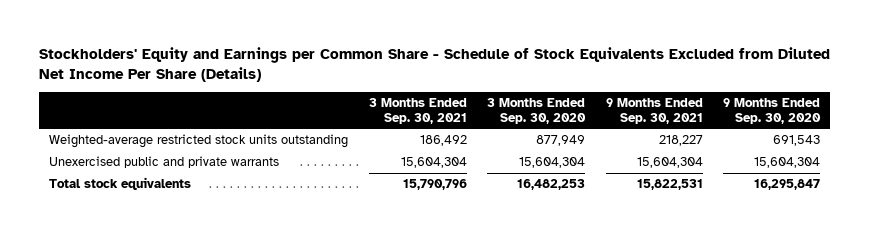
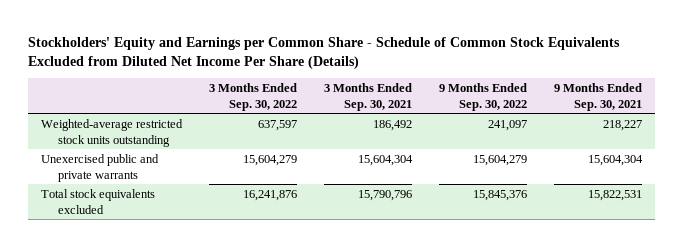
- Stockholders' Equity and Earnings per Common Share - Schedule of Stock Equivalents Excluded from Diluted Net Income Per Share (Details)
+ Stockholders' Equity and Earnings per Common Share - Schedule of Common Stock Equivalents Excluded from Diluted Net Income Per Share (Details)
- | 3 Months Ended Sep. 30, 2021 | 3 Months Ended Sep. 30, 2020 | 9 Months Ended Sep. 30, 2021 | 9 Months Ended Sep. 30, 2020
+ | 3 Months Ended Sep. 30, 2022 | 3 Months Ended Sep. 30, 2021 | 9 Months Ended Sep. 30, 2022 | 9 Months Ended Sep. 30, 2021
- Total stock equivalents | 15,790,796 | 16,482,253 | 15,822,531 | 16,295,847
+ Total stock equivalents excluded | 16,241,876 | 15,790,796 | 15,845,376 | 15,822,531

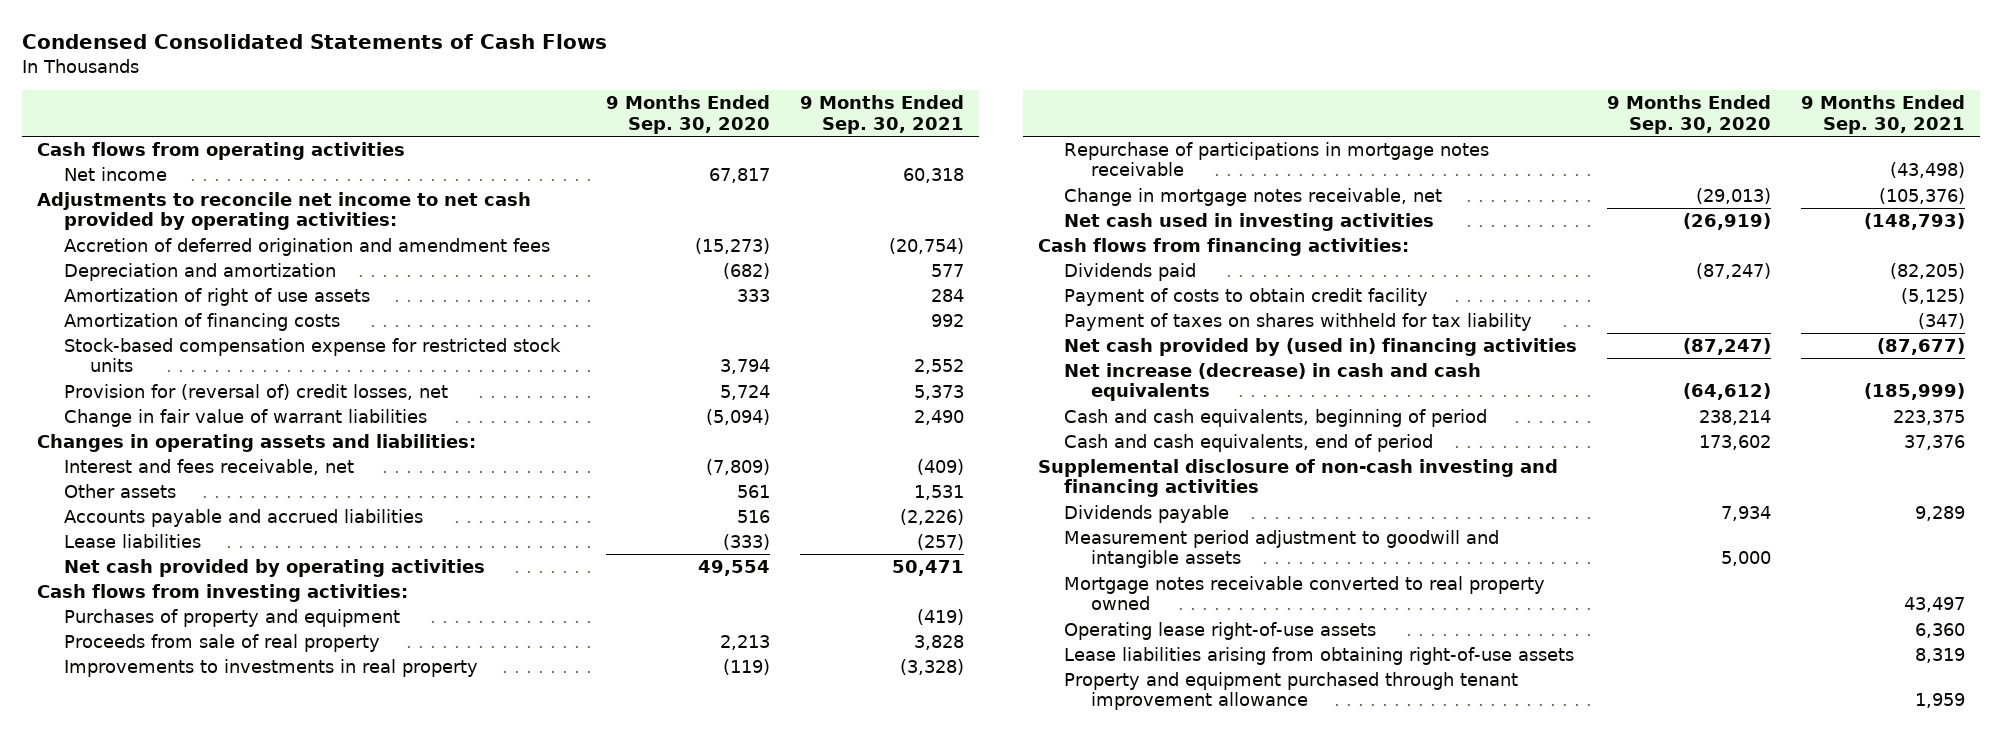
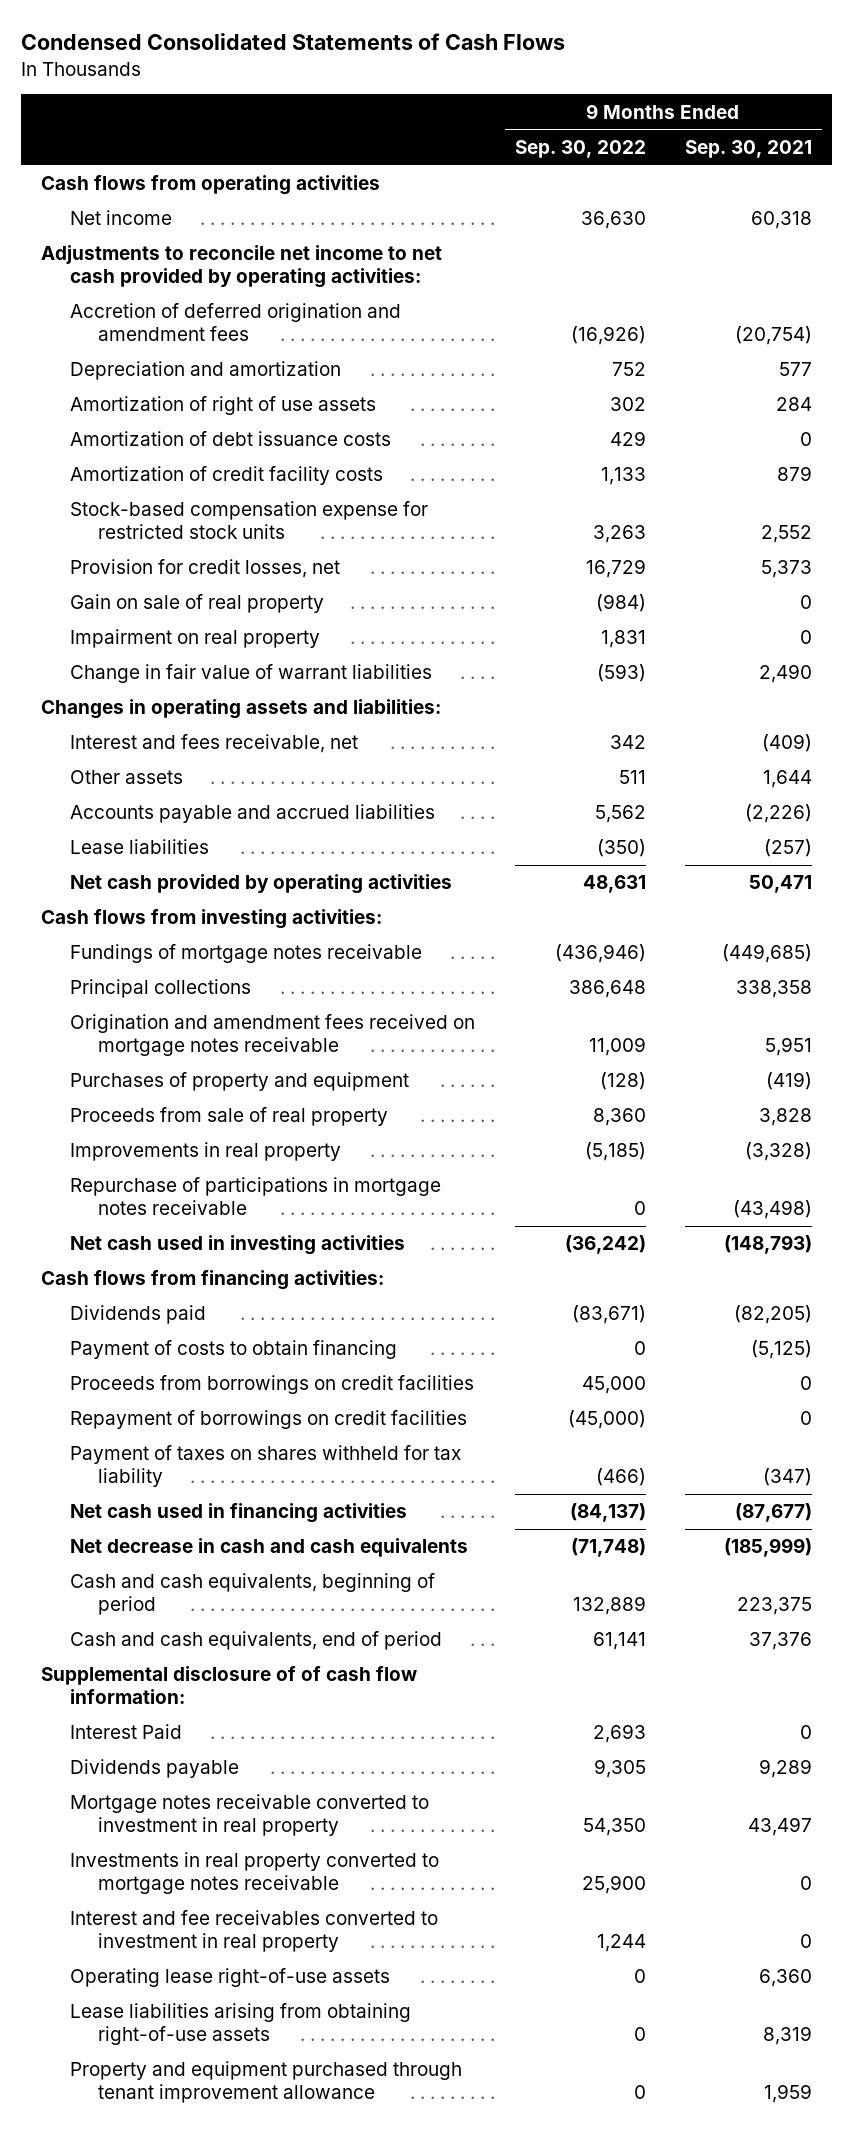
- | 9 Months Ended Sep. 30, 2020 | 9 Months Ended Sep. 30, 2021
+ | 9 Months Ended Sep. 30, 2022 | 9 Months Ended Sep. 30, 2021
- Amortization of financing costs | | 992
+ Amortization of debt issuance costs | 429 | 0
+ Amortization of credit facility costs | 1,133 | 879
- Provision for (reversal of) credit losses, net | 5,724 | 5,373
+ Provision for credit losses, net | 16,729 | 5,373
+ Gain on sale of real property | (984) | 0
+ Impairment on real property | 1,831 | 0
- Other assets | 561 | 1,531
+ Other assets | 511 | 1,644
+ Fundings of mortgage notes receivable | (436,946) | (449,685)
+ Principal collections | 386,648 | 338,358
+ Origination and amendment fees received on mortgage notes receivable | 11,009 | 5,951
- Improvements to investments in real property | (119) | (3,328)
+ Improvements in real property | (5,185) | (3,328)
- Change in mortgage notes receivable, net | (29,013) | (105,376)
- Payment of costs to obtain credit facility | | (5,125)
+ Payment of costs to obtain financing | 0 | (5,125)
+ Proceeds from borrowings on credit facilities | 45,000 | 0
+ Repayment of borrowings on credit facilities | (45,000) | 0
- Net cash provided by (used in) financing activities | (87,247) | (87,677)
- Net increase (decrease) in cash and cash equivalents | (64,612) | (185,999)
+ Net cash used in financing activities | (84,137) | (87,677)
+ Net decrease in cash and cash equivalents | (71,748) | (185,999)
- Supplemental disclosure of non-cash investing and financing activities
+ Supplemental disclosure of of cash flow information:
+ Interest Paid | 2,693 | 0
- Measurement period adjustment to goodwill and intangible assets | 5,000 |
- Mortgage notes receivable converted to real property owned | | 43,497
+ Mortgage notes receivable converted to investment in real property | 54,350 | 43,497
+ Investments in real property converted to mortgage notes receivable | 25,900 | 0
+ Interest and fee receivables converted to investment in real property | 1,244 | 0

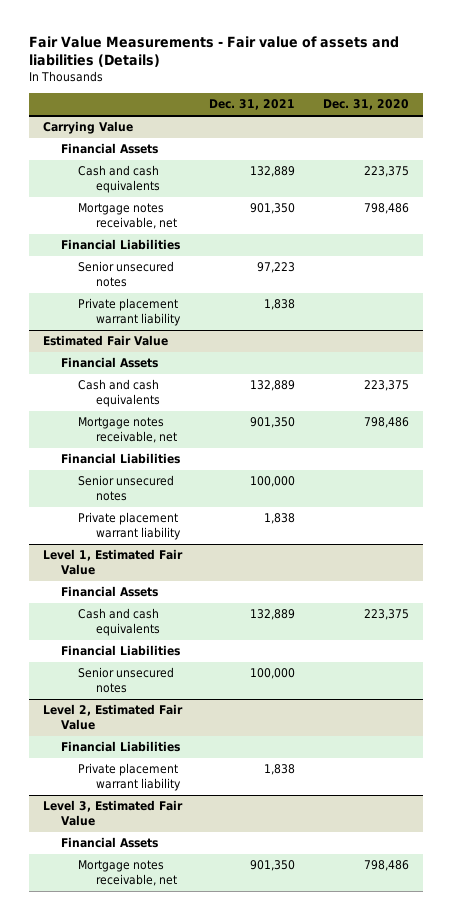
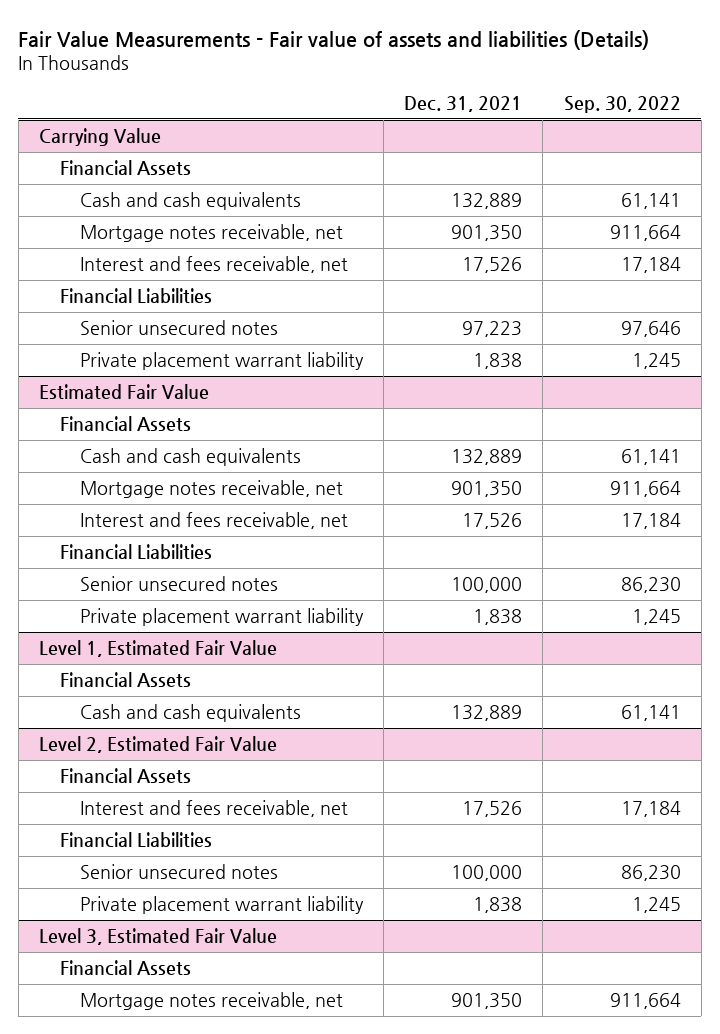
- | Dec. 31, 2021 | Dec. 31, 2020
+ | Dec. 31, 2021 | Sep. 30, 2022
@ Carrying Value
+ Interest and fees receivable, net | 17,526 | 17,184
@ Estimated Fair Value
+ Interest and fees receivable, net | 17,526 | 17,184
@ Level 1, Estimated Fair Value
- Financial Liabilities
- Senior unsecured notes | 100,000 |
@ Level 2, Estimated Fair Value
+ Financial Assets
+ Interest and fees receivable, net | 17,526 | 17,184
+ Senior unsecured notes | 100,000 | 86,230

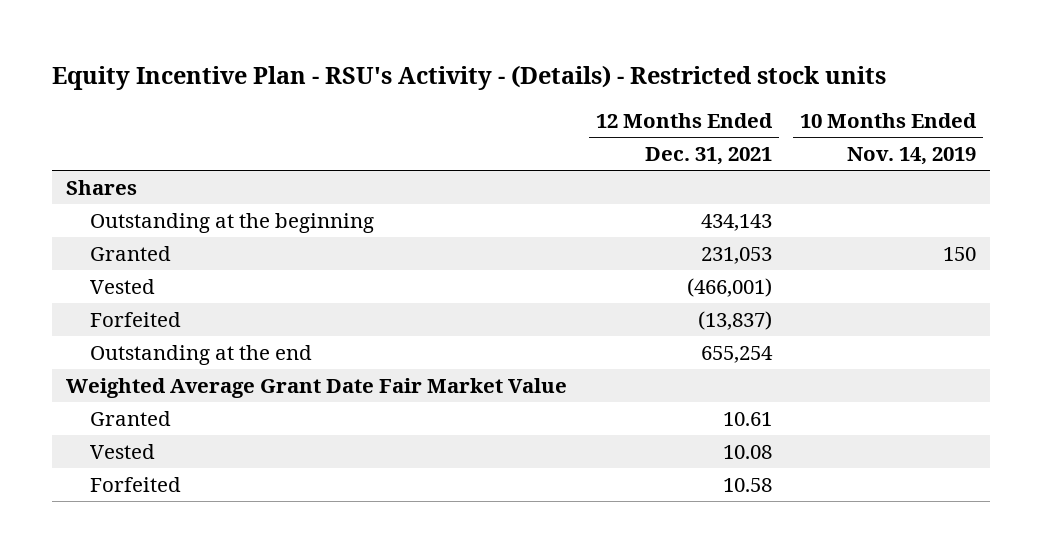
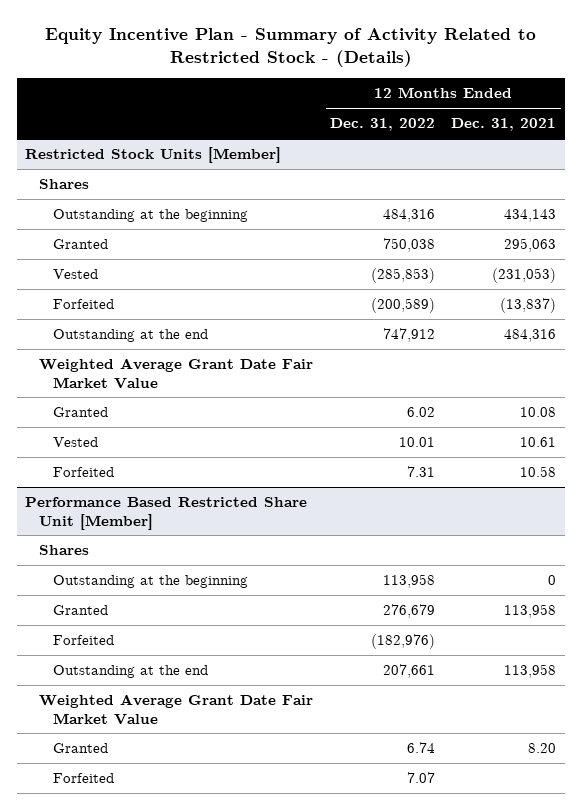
- Equity Incentive Plan - RSU's Activity - (Details) - Restricted stock units
+ Equity Incentive Plan - Summary of Activity Related to Restricted Stock - (Details)
- | 12 Months Ended Dec. 31, 2021 | 10 Months Ended Nov. 14, 2019
+ | 12 Months Ended Dec. 31, 2022 | 12 Months Ended Dec. 31, 2021
+ Restricted Stock Units [Member]
- Granted | 231,053 | 150
- Vested | (466,001) |
+ Granted | 750,038 | 295,063
+ Vested | (285,853) | (231,053)
- Outstanding at the end | 655,254 |
+ Outstanding at the end | 747,912 | 484,316
- Granted | 10.61 |
- Vested | 10.08 |
+ Granted | 6.02 | 10.08
+ Vested | 10.01 | 10.61
+ Performance Based Restricted Share Unit [Member]
+ Shares
+ Outstanding at the beginning | 113,958 | 0
+ Granted | 276,679 | 113,958
+ Forfeited | (182,976) |
+ Outstanding at the end | 207,661 | 113,958
+ Weighted Average Grant Date Fair Market Value
+ Granted | 6.74 | 8.20
+ Forfeited | 7.07 |

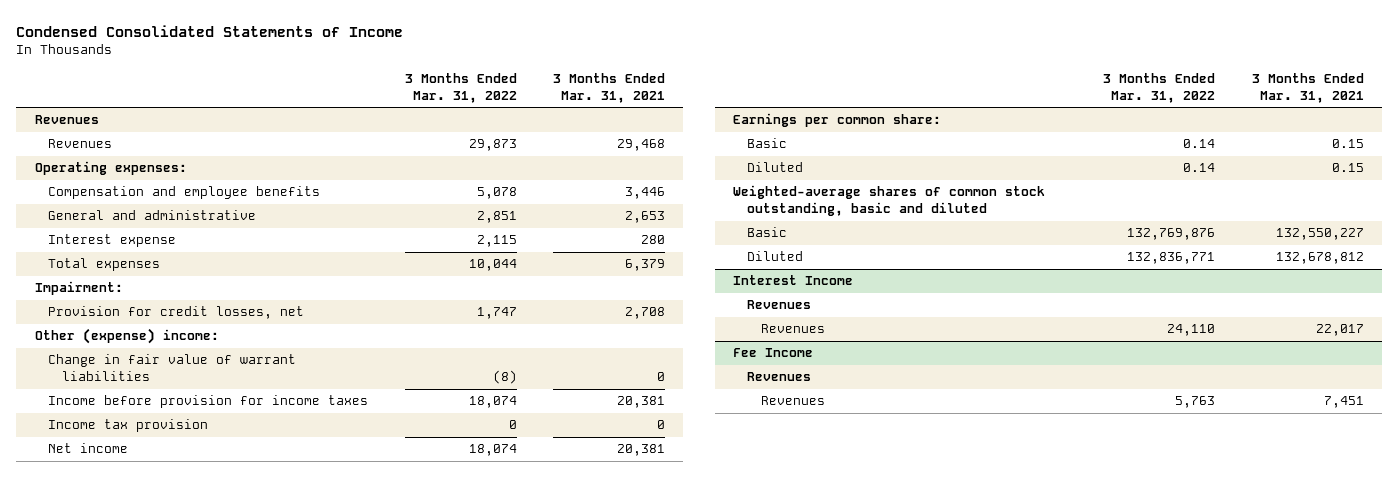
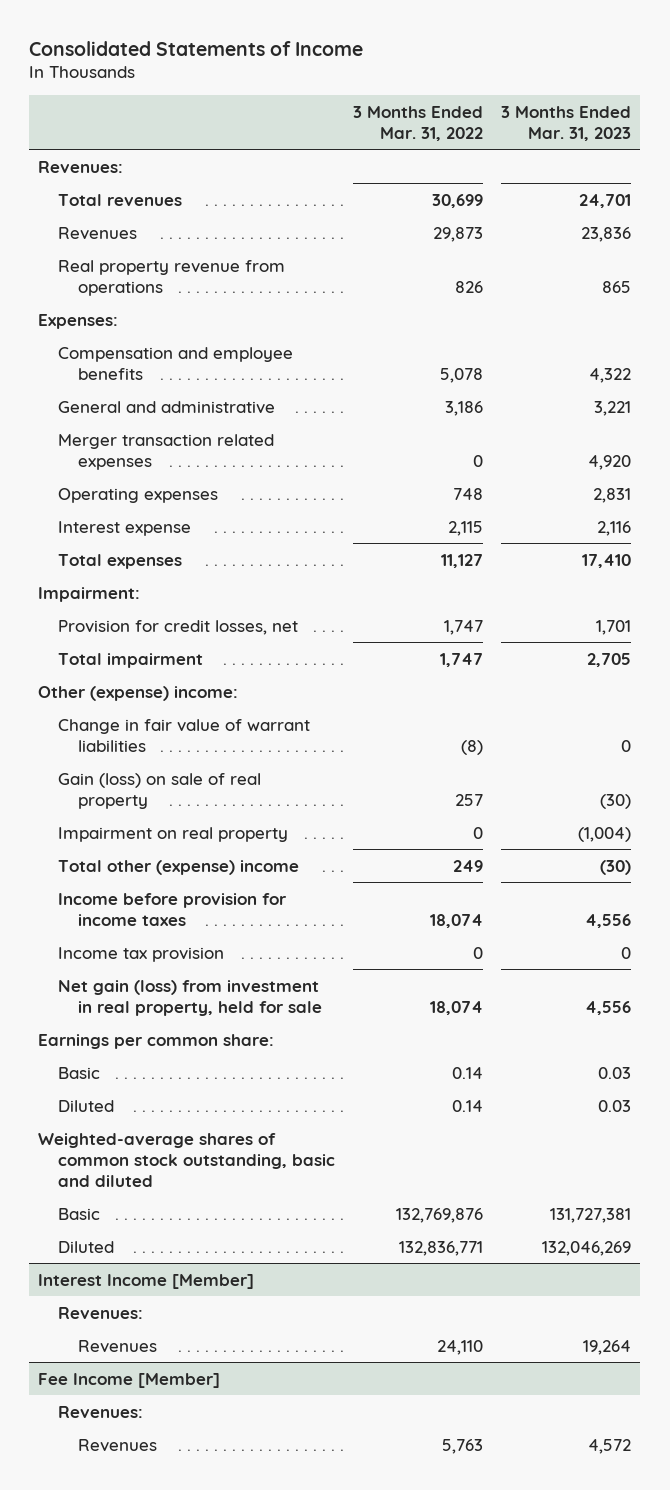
- Condensed Consolidated Statements of Income
+ Consolidated Statements of Income
- | 3 Months Ended Mar. 31, 2022 | 3 Months Ended Mar. 31, 2021
+ | 3 Months Ended Mar. 31, 2022 | 3 Months Ended Mar. 31, 2023
- Revenues
+ Revenues:
+ Total revenues | 30,699 | 24,701
- Operating expenses:
+ Real property revenue from operations | 826 | 865
+ Expenses:
- General and administrative | 2,851 | 2,653
+ General and administrative | 3,186 | 3,221
+ Merger transaction related expenses | 0 | 4,920
+ Operating expenses | 748 | 2,831
- Total expenses | 10,044 | 6,379
+ Total expenses | 11,127 | 17,410
+ Total impairment | 1,747 | 2,705
+ Gain (loss) on sale of real property | 257 | (30)
+ Impairment on real property | 0 | (1,004)
+ Total other (expense) income | 249 | (30)
- Net income | 18,074 | 20,381
+ Net gain (loss) from investment in real property, held for sale | 18,074 | 4,556
- Interest Income
- Revenues
+ Interest Income [Member]
+ Revenues:
- Fee Income
- Revenues
+ Fee Income [Member]
+ Revenues:

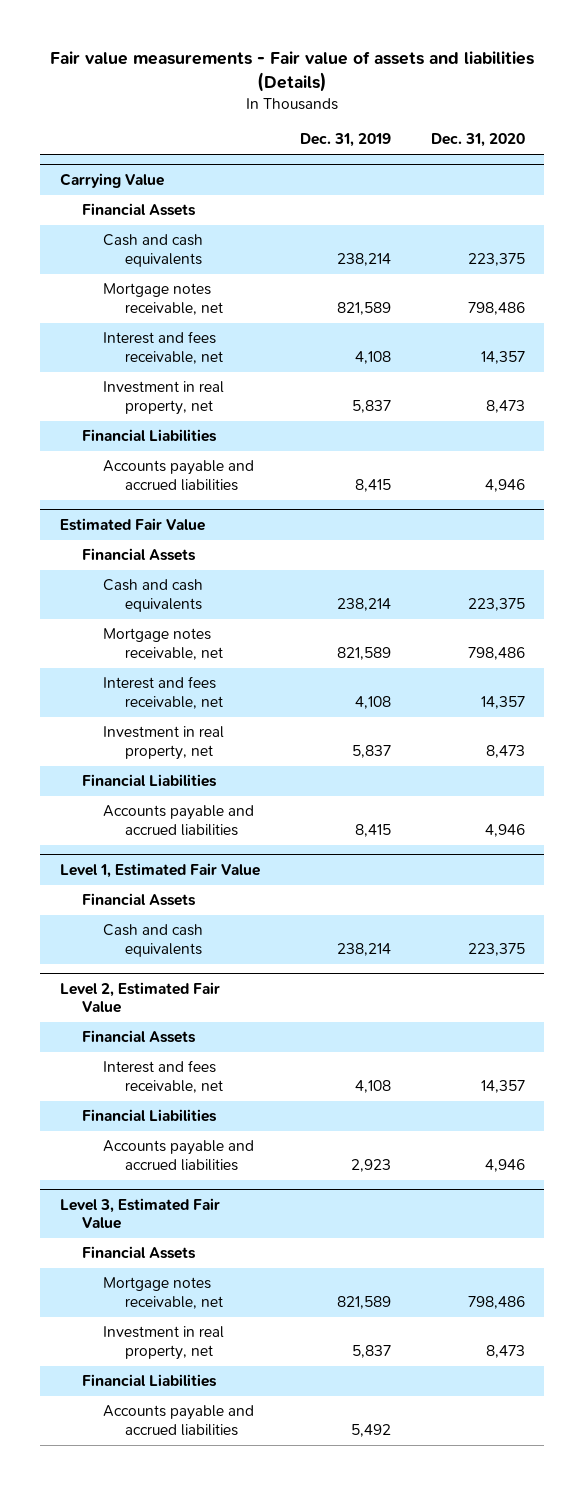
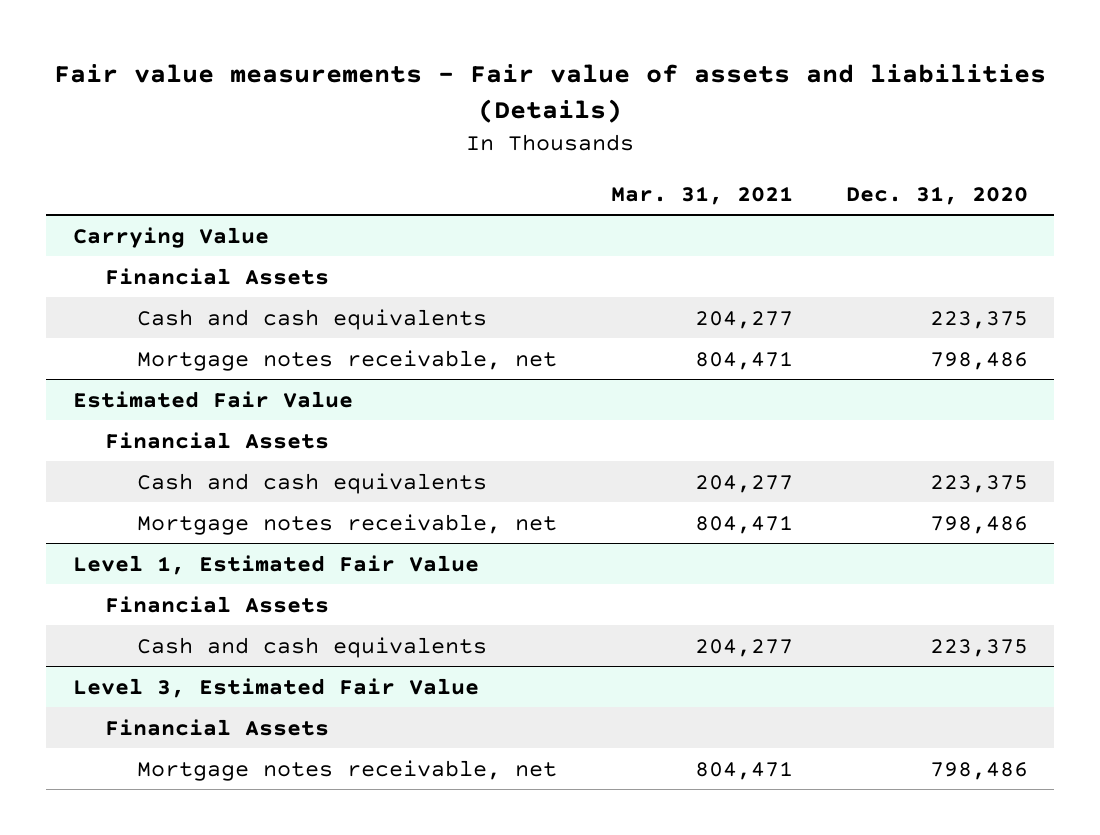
- | Dec. 31, 2019 | Dec. 31, 2020
+ | Mar. 31, 2021 | Dec. 31, 2020
@ Carrying Value
- Interest and fees receivable, net | 4,108 | 14,357
- Investment in real property, net | 5,837 | 8,473
- Financial Liabilities
- Accounts payable and accrued liabilities | 8,415 | 4,946
@ Estimated Fair Value
- Interest and fees receivable, net | 4,108 | 14,357
- Investment in real property, net | 5,837 | 8,473
- Financial Liabilities
- Accounts payable and accrued liabilities | 8,415 | 4,946
- Level 2, Estimated Fair Value
- Financial Assets
- Interest and fees receivable, net | 4,108 | 14,357
- Financial Liabilities
- Accounts payable and accrued liabilities | 2,923 | 4,946
@ Level 3, Estimated Fair Value
- Investment in real property, net | 5,837 | 8,473
- Financial Liabilities
- Accounts payable and accrued liabilities | 5,492 |

